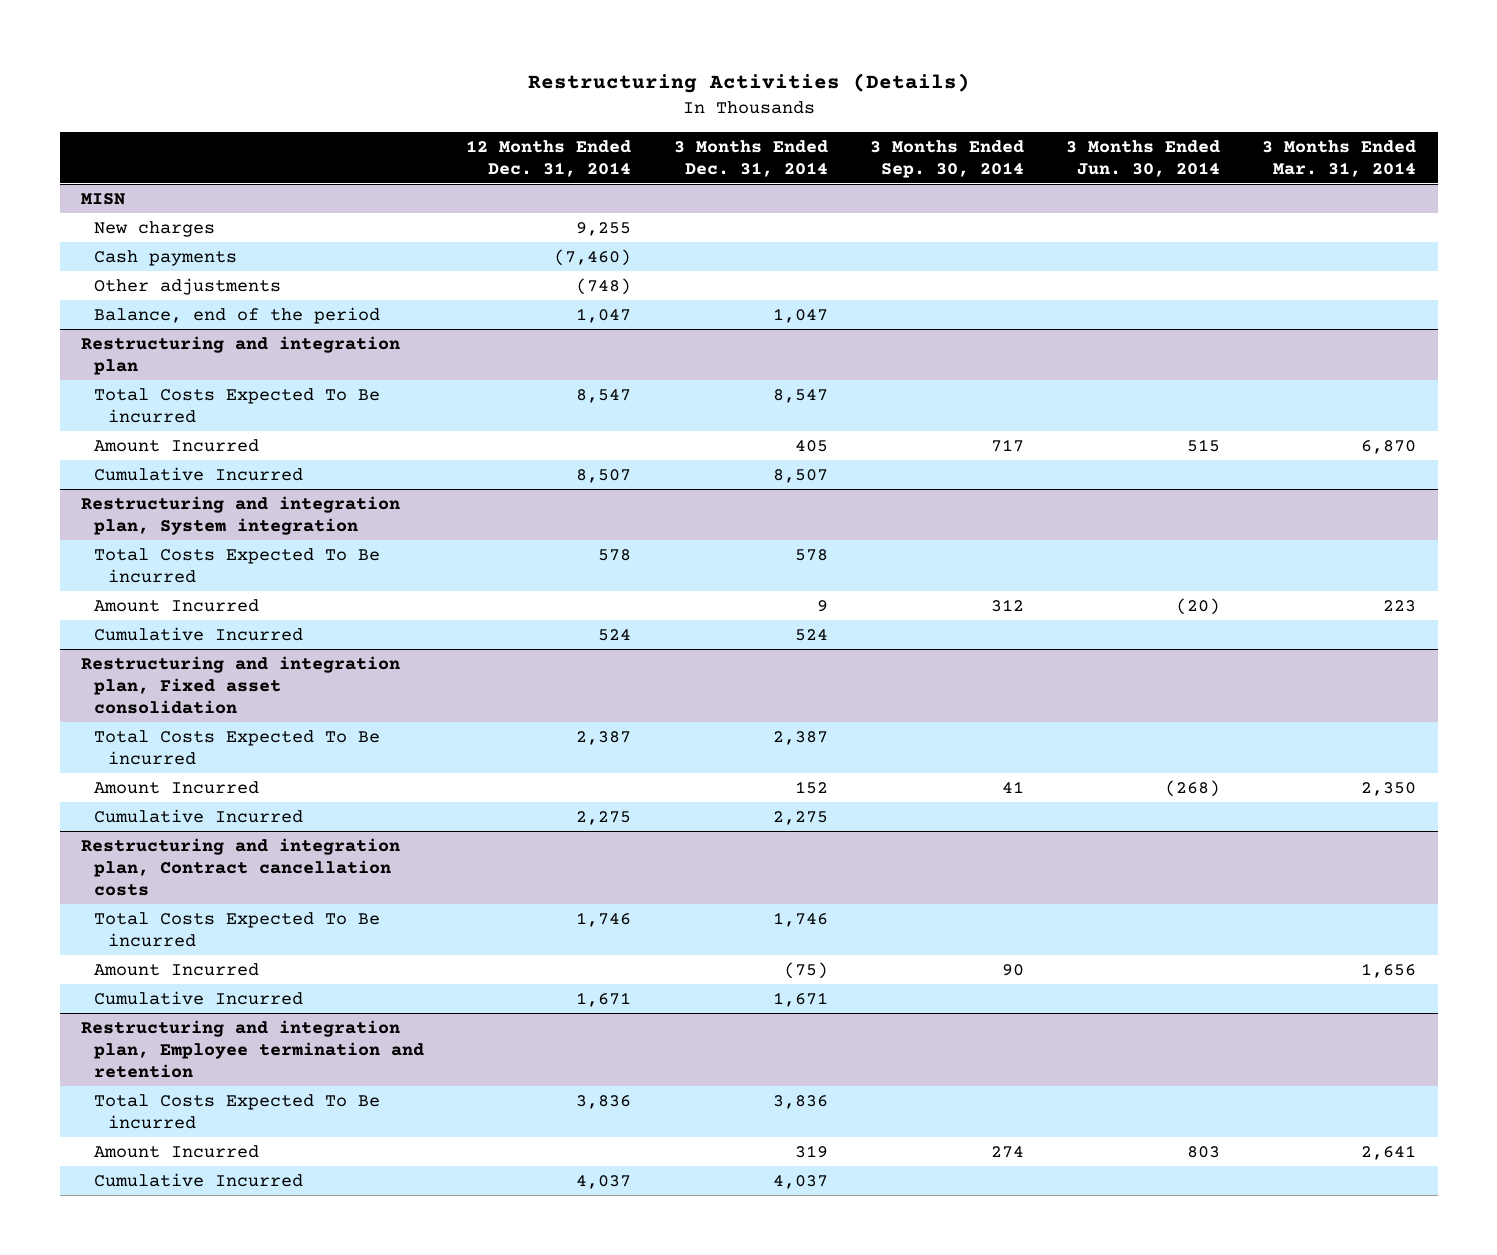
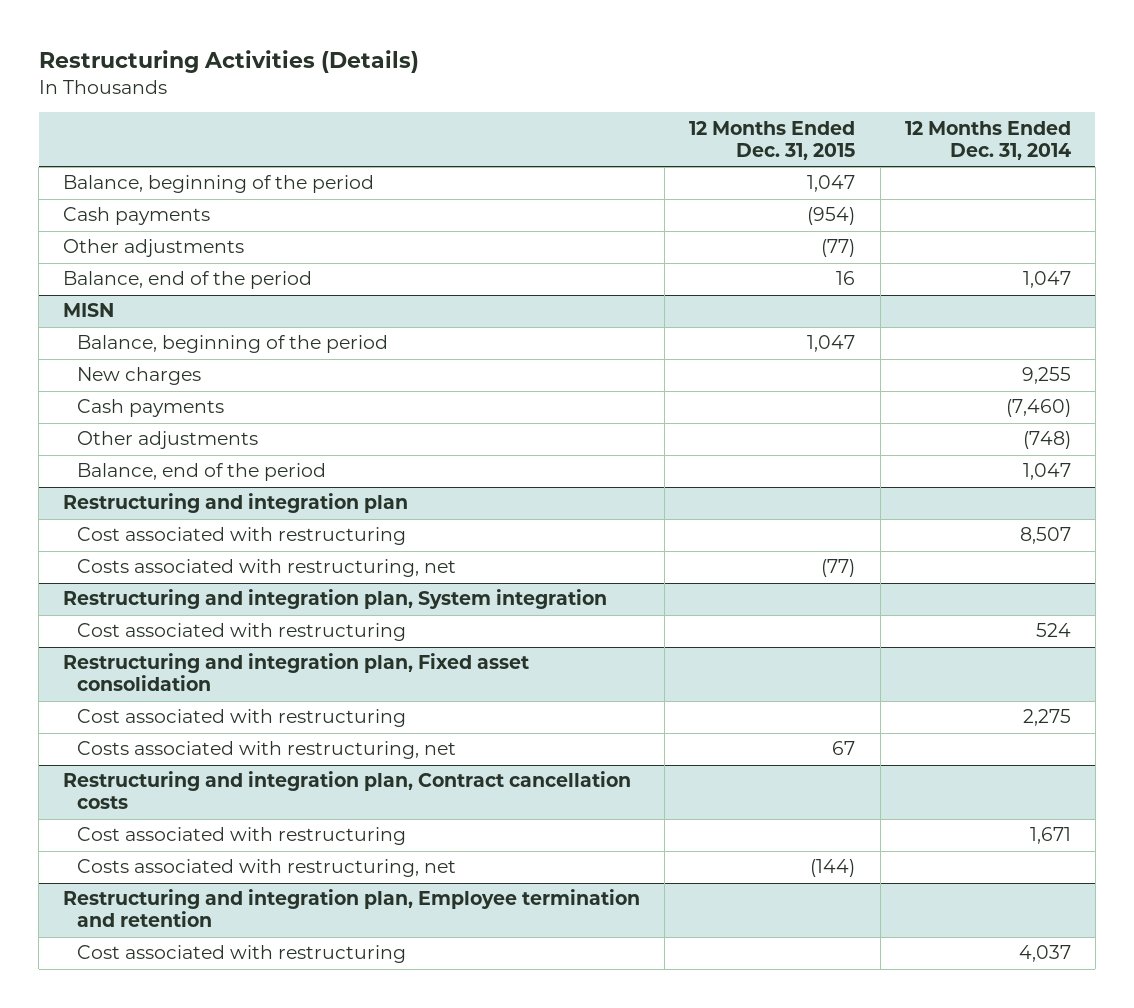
- | 12 Months Ended Dec. 31, 2014 | 3 Months Ended Dec. 31, 2014 | 3 Months Ended Sep. 30, 2014 | 3 Months Ended Jun. 30, 2014 | 3 Months Ended Mar. 31, 2014
+ | 12 Months Ended Dec. 31, 2015 | 12 Months Ended Dec. 31, 2014
+ Balance, beginning of the period | 1,047 |
+ Cash payments | (954) |
+ Other adjustments | (77) |
+ Balance, end of the period | 16 | 1,047
@ MISN
+ Balance, beginning of the period | 1,047 |
@ Restructuring and integration plan
- Total Costs Expected To Be incurred | 8,547 | 8,547 | | |
- Amount Incurred | | 405 | 717 | 515 | 6,870
- Cumulative Incurred | 8,507 | 8,507 | | |
+ Cost associated with restructuring | | 8,507
+ Costs associated with restructuring, net | (77) |
@ Restructuring and integration plan, System integration
- Total Costs Expected To Be incurred | 578 | 578 | | |
- Amount Incurred | | 9 | 312 | (20) | 223
- Cumulative Incurred | 524 | 524 | | |
+ Cost associated with restructuring | | 524
@ Restructuring and integration plan, Fixed asset consolidation
- Total Costs Expected To Be incurred | 2,387 | 2,387 | | |
- Amount Incurred | | 152 | 41 | (268) | 2,350
- Cumulative Incurred | 2,275 | 2,275 | | |
+ Cost associated with restructuring | | 2,275
+ Costs associated with restructuring, net | 67 |
@ Restructuring and integration plan, Contract cancellation costs
- Total Costs Expected To Be incurred | 1,746 | 1,746 | | |
- Amount Incurred | | (75) | 90 | | 1,656
- Cumulative Incurred | 1,671 | 1,671 | | |
+ Cost associated with restructuring | | 1,671
+ Costs associated with restructuring, net | (144) |
@ Restructuring and integration plan, Employee termination and retention
- Total Costs Expected To Be incurred | 3,836 | 3,836 | | |
- Amount Incurred | | 319 | 274 | 803 | 2,641
- Cumulative Incurred | 4,037 | 4,037 | | |
+ Cost associated with restructuring | | 4,037

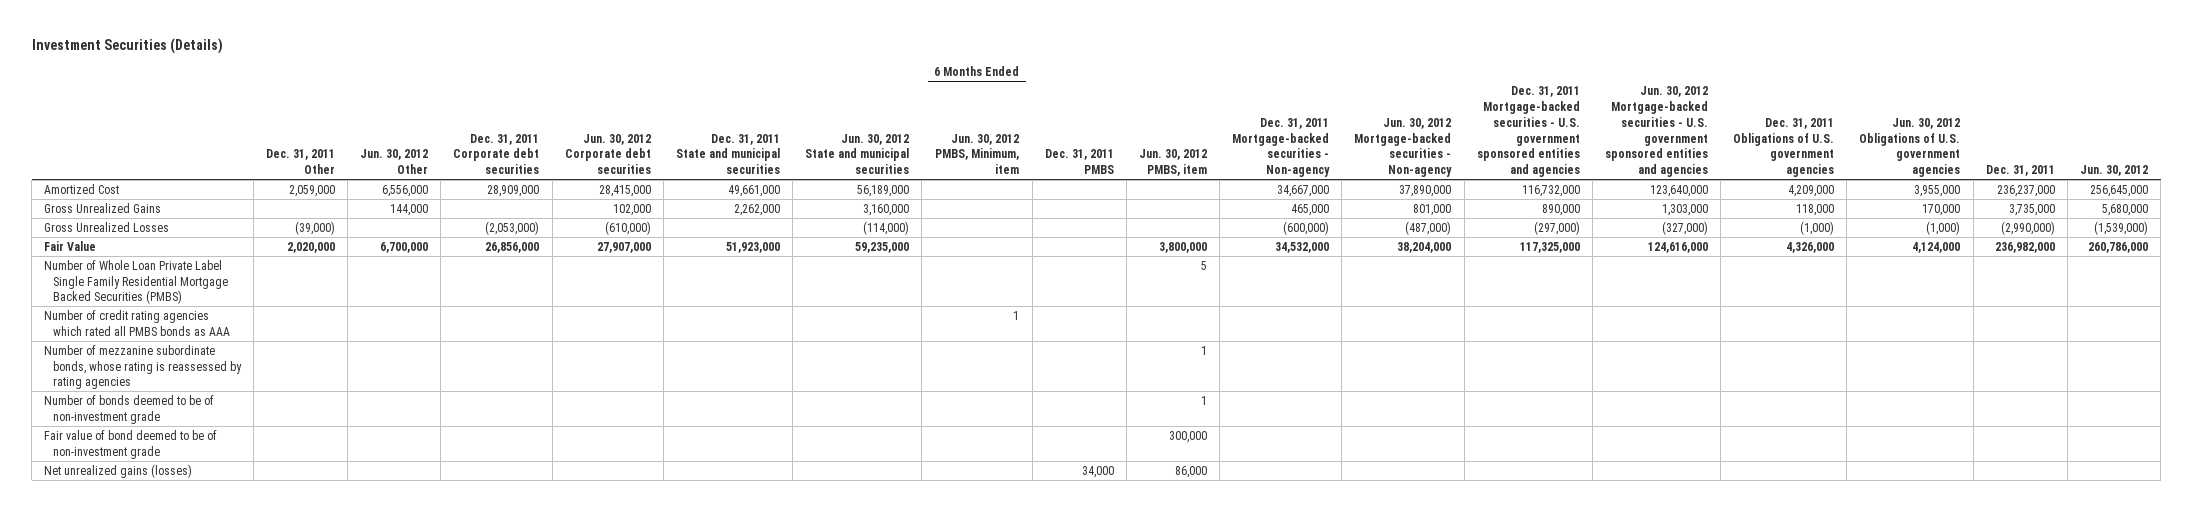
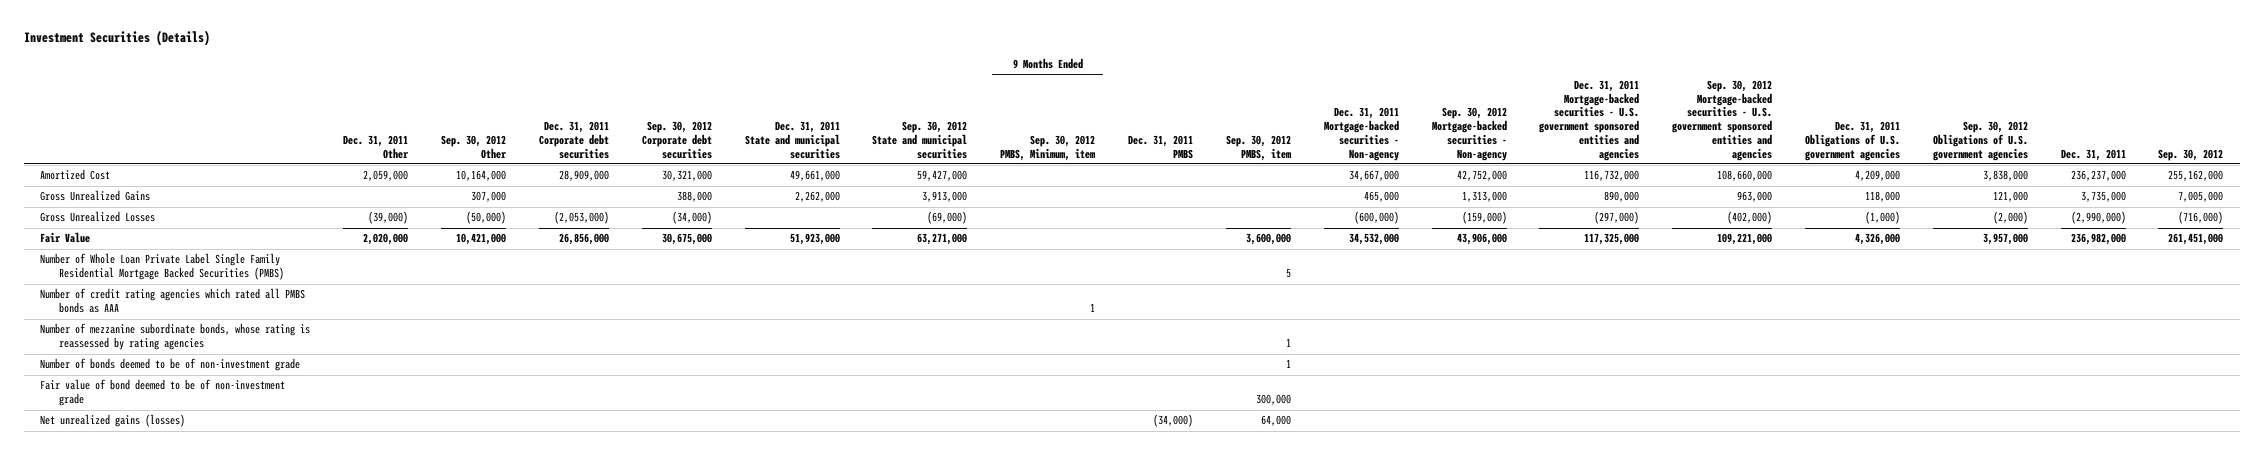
- | Dec. 31, 2011 Other | Jun. 30, 2012 Other | Dec. 31, 2011 Corporate debt securities | Jun. 30, 2012 Corporate debt securities | Dec. 31, 2011 State and municipal securities | Jun. 30, 2012 State and municipal securities | 6 Months Ended Jun. 30, 2012 PMBS, Minimum, item | Dec. 31, 2011 PMBS | Jun. 30, 2012 PMBS, item | Dec. 31, 2011 Mortgage-backed securities - Non-agency | Jun. 30, 2012 Mortgage-backed securities - Non-agency | Dec. 31, 2011 Mortgage-backed securities - U.S. government sponsored entities and agencies | Jun. 30, 2012 Mortgage-backed securities - U.S. government sponsored entities and agencies | Dec. 31, 2011 Obligations of U.S. government agencies | Jun. 30, 2012 Obligations of U.S. government agencies | Dec. 31, 2011 | Jun. 30, 2012
+ | Dec. 31, 2011 Other | Sep. 30, 2012 Other | Dec. 31, 2011 Corporate debt securities | Sep. 30, 2012 Corporate debt securities | Dec. 31, 2011 State and municipal securities | Sep. 30, 2012 State and municipal securities | 9 Months Ended Sep. 30, 2012 PMBS, Minimum, item | Dec. 31, 2011 PMBS | Sep. 30, 2012 PMBS, item | Dec. 31, 2011 Mortgage-backed securities - Non-agency | Sep. 30, 2012 Mortgage-backed securities - Non-agency | Dec. 31, 2011 Mortgage-backed securities - U.S. government sponsored entities and agencies | Sep. 30, 2012 Mortgage-backed securities - U.S. government sponsored entities and agencies | Dec. 31, 2011 Obligations of U.S. government agencies | Sep. 30, 2012 Obligations of U.S. government agencies | Dec. 31, 2011 | Sep. 30, 2012
- Net unrealized gains (losses) | | | | | | | | 34,000 | 86,000 | | | | | | | |
+ Net unrealized gains (losses) | | | | | | | | (34,000) | 64,000 | | | | | | | |

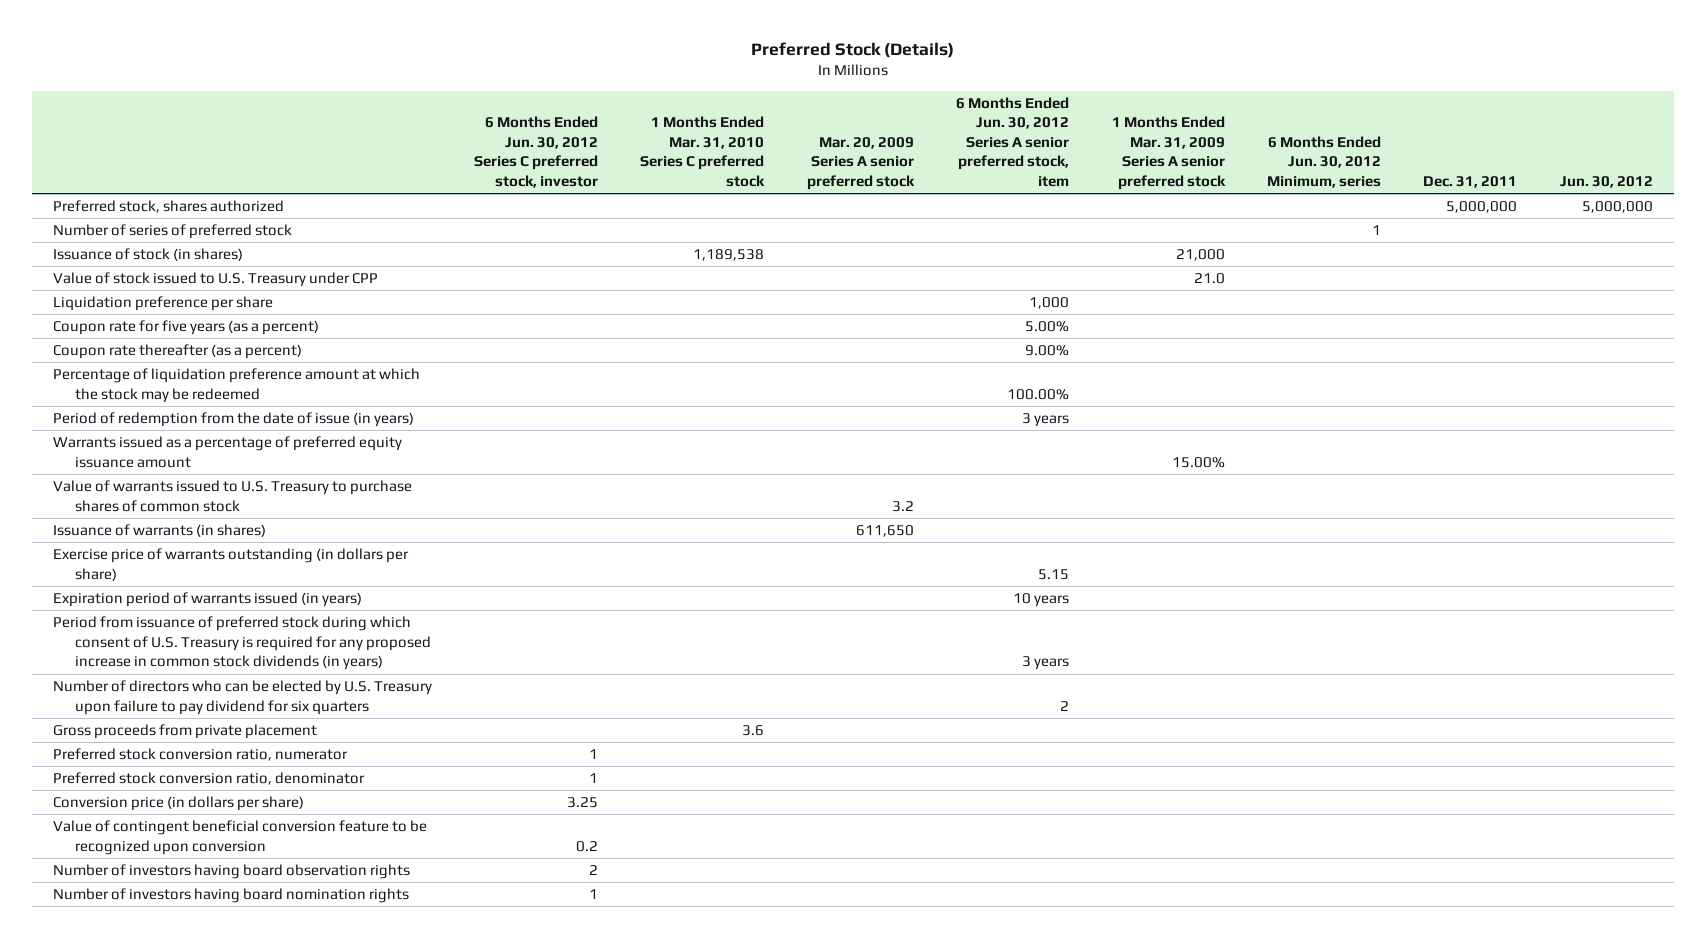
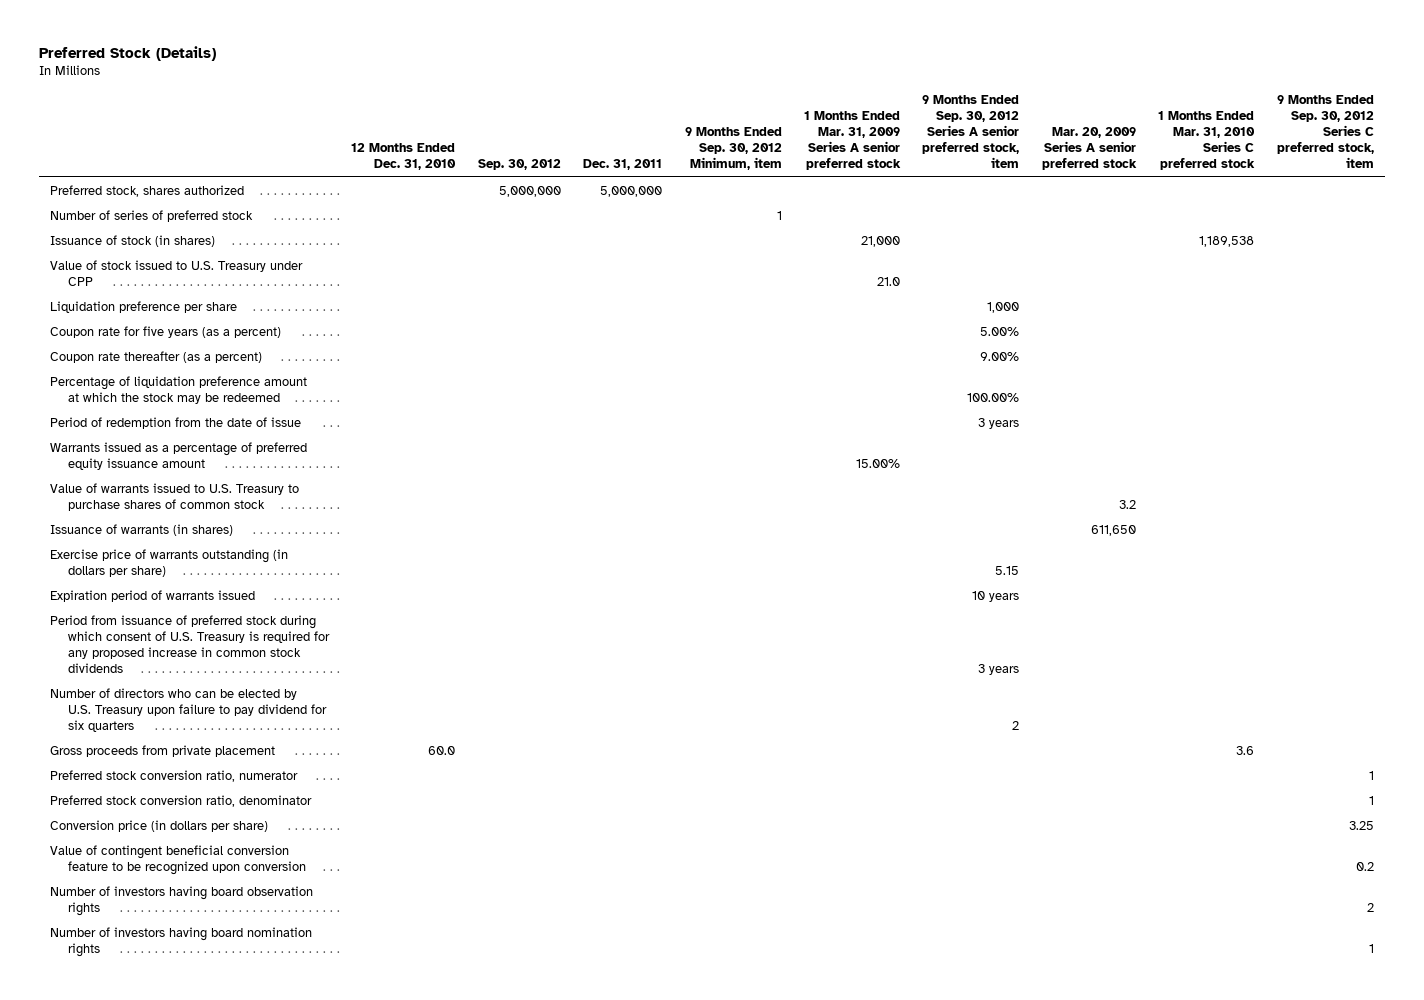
- | 6 Months Ended Jun. 30, 2012 Series C preferred stock, investor | 1 Months Ended Mar. 31, 2010 Series C preferred stock | Mar. 20, 2009 Series A senior preferred stock | 6 Months Ended Jun. 30, 2012 Series A senior preferred stock, item | 1 Months Ended Mar. 31, 2009 Series A senior preferred stock | 6 Months Ended Jun. 30, 2012 Minimum, series | Dec. 31, 2011 | Jun. 30, 2012
+ | 12 Months Ended Dec. 31, 2010 | Sep. 30, 2012 | Dec. 31, 2011 | 9 Months Ended Sep. 30, 2012 Minimum, item | 1 Months Ended Mar. 31, 2009 Series A senior preferred stock | 9 Months Ended Sep. 30, 2012 Series A senior preferred stock, item | Mar. 20, 2009 Series A senior preferred stock | 1 Months Ended Mar. 31, 2010 Series C preferred stock | 9 Months Ended Sep. 30, 2012 Series C preferred stock, item
- Period of redemption from the date of issue (in years) | | | | 3 years | | | |
+ Period of redemption from the date of issue | | | | | | 3 years | | |
- Expiration period of warrants issued (in years) | | | | 10 years | | | |
- Period from issuance of preferred stock during which consent of U.S. Treasury is required for any proposed increase in common stock dividends (in years) | | | | 3 years | | | |
+ Expiration period of warrants issued | | | | | | 10 years | | |
+ Period from issuance of preferred stock during which consent of U.S. Treasury is required for any proposed increase in common stock dividends | | | | | | 3 years | | |

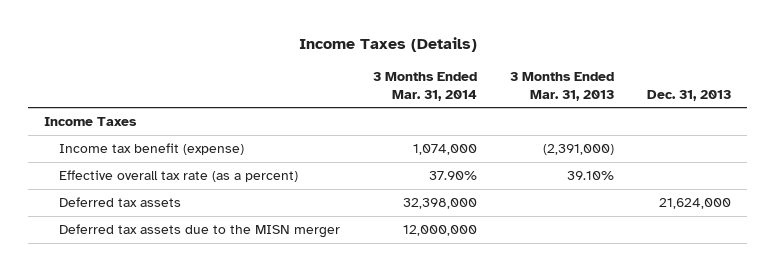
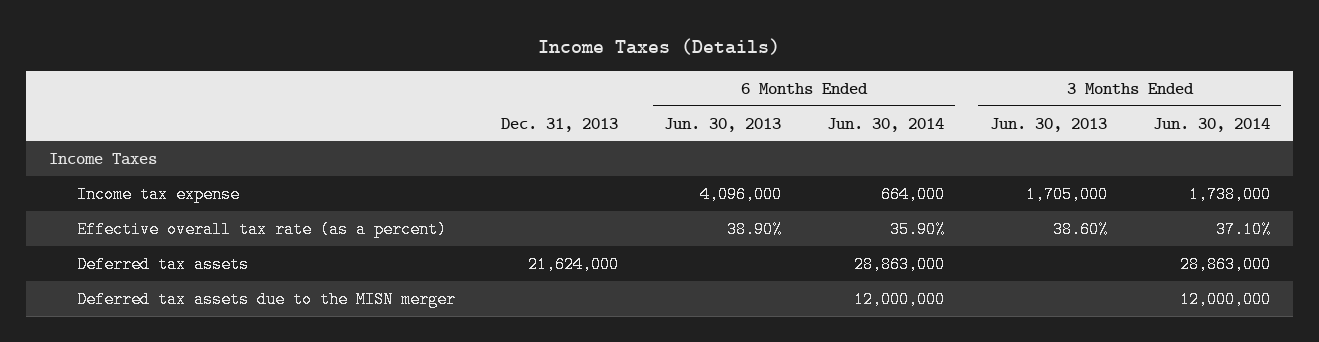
- | 3 Months Ended Mar. 31, 2014 | 3 Months Ended Mar. 31, 2013 | Dec. 31, 2013
+ | Dec. 31, 2013 | 6 Months Ended Jun. 30, 2013 | 6 Months Ended Jun. 30, 2014 | 3 Months Ended Jun. 30, 2013 | 3 Months Ended Jun. 30, 2014
- Income tax benefit (expense) | 1,074,000 | (2,391,000) |
+ Income tax expense | | 4,096,000 | 664,000 | 1,705,000 | 1,738,000

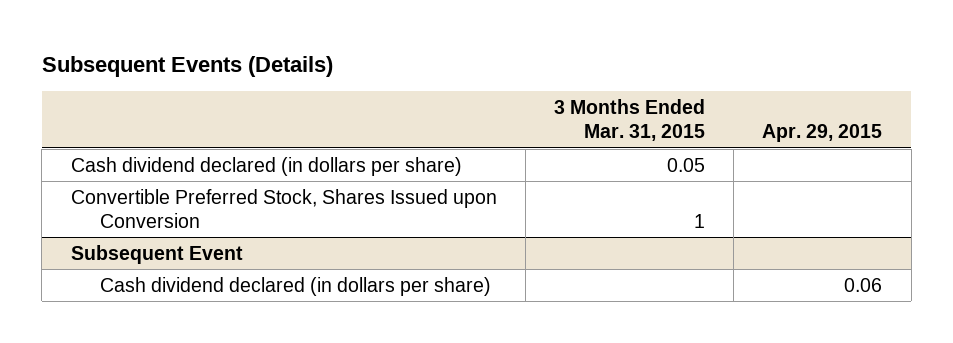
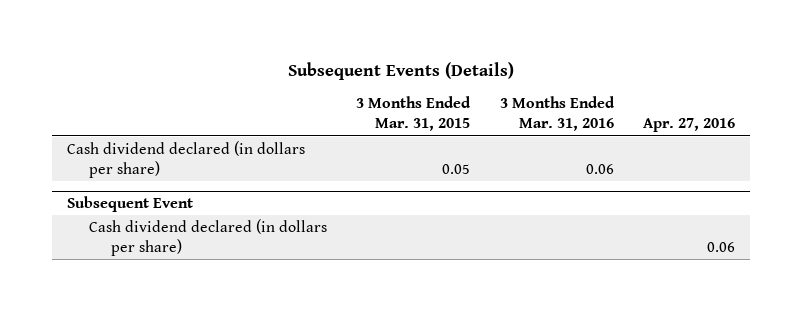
- | 3 Months Ended Mar. 31, 2015 | Apr. 29, 2015
+ | 3 Months Ended Mar. 31, 2015 | 3 Months Ended Mar. 31, 2016 | Apr. 27, 2016
- Convertible Preferred Stock, Shares Issued upon Conversion | 1 |

